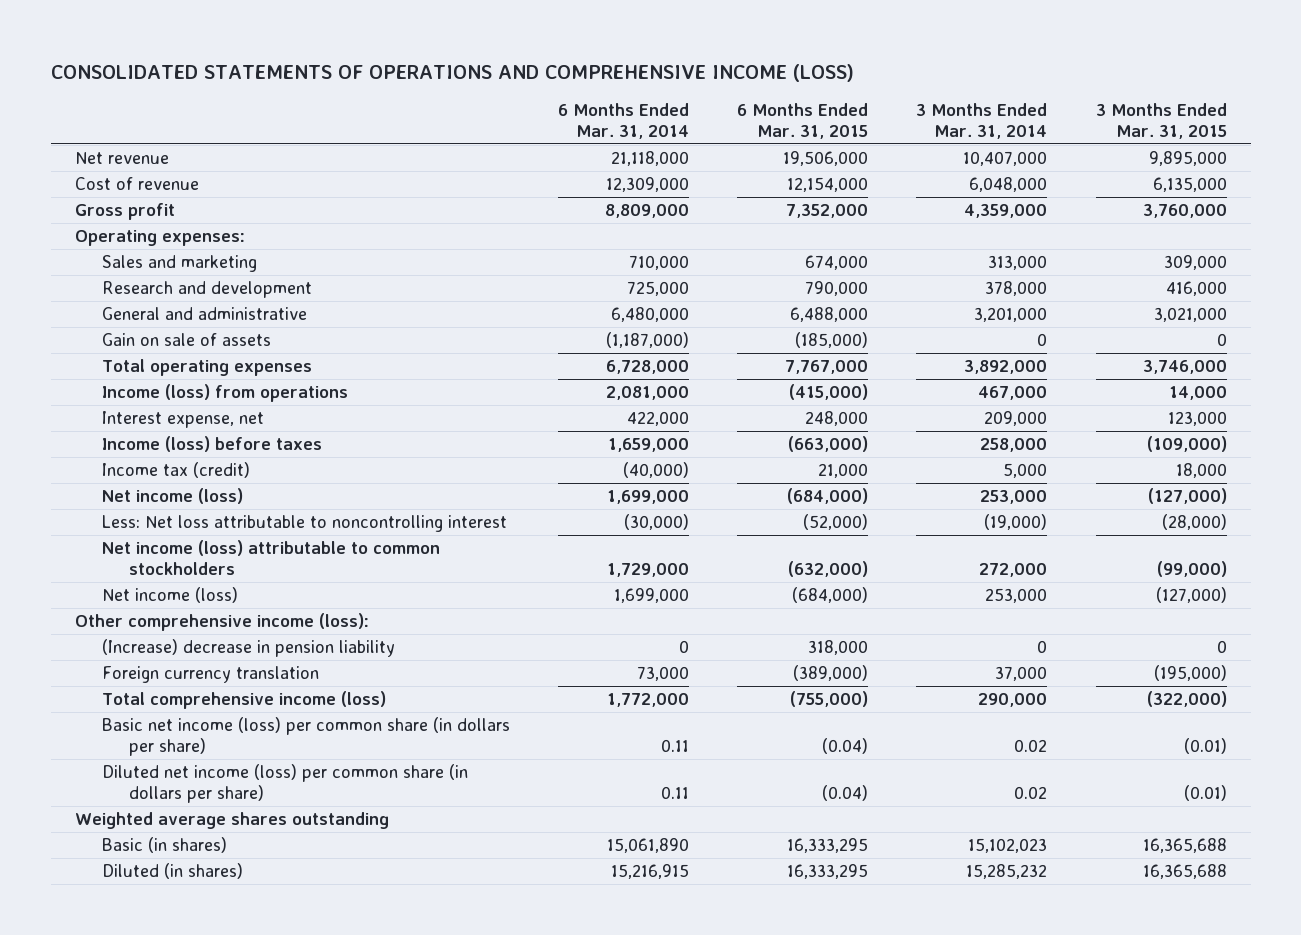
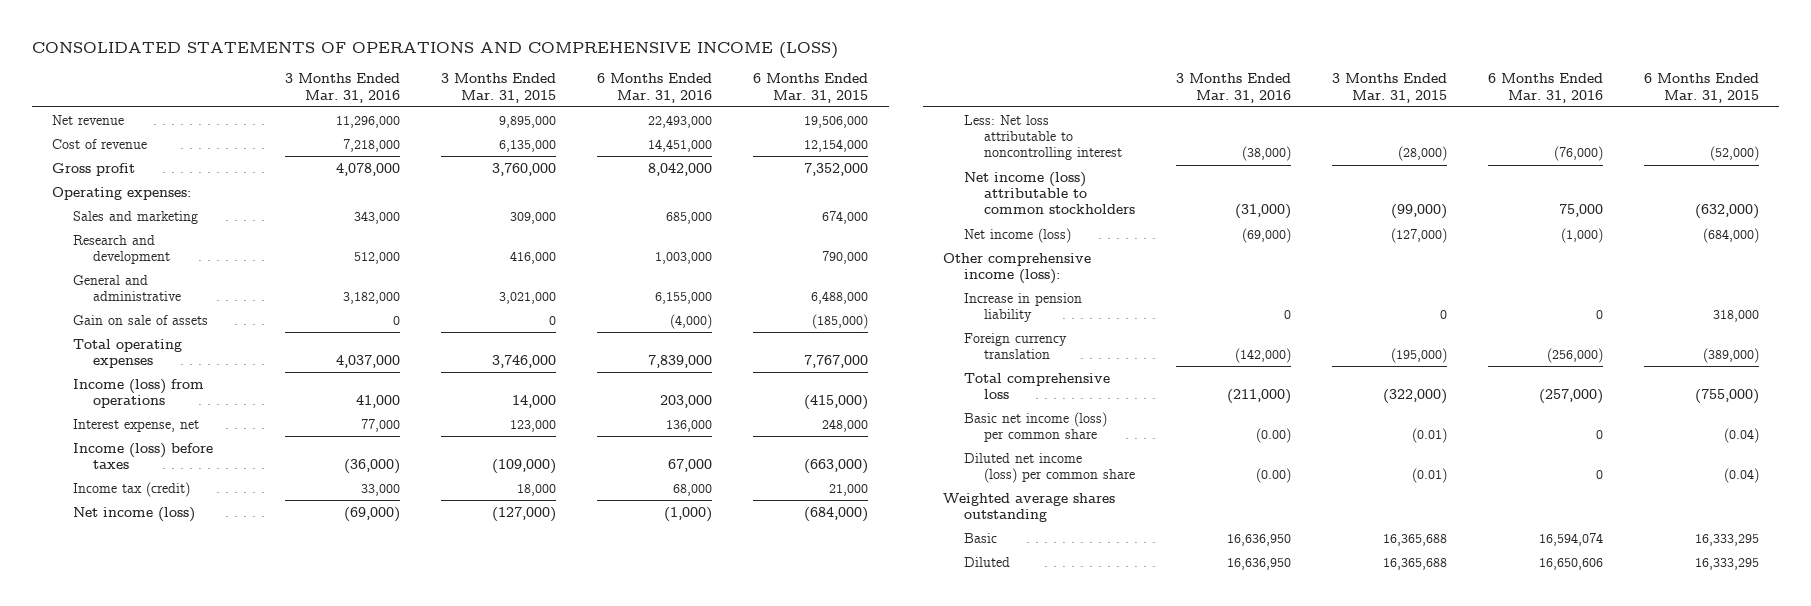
- | 6 Months Ended Mar. 31, 2014 | 6 Months Ended Mar. 31, 2015 | 3 Months Ended Mar. 31, 2014 | 3 Months Ended Mar. 31, 2015
+ | 3 Months Ended Mar. 31, 2016 | 3 Months Ended Mar. 31, 2015 | 6 Months Ended Mar. 31, 2016 | 6 Months Ended Mar. 31, 2015
- (Increase) decrease in pension liability | 0 | 318,000 | 0 | 0
+ Increase in pension liability | 0 | 0 | 0 | 318,000
- Total comprehensive income (loss) | 1,772,000 | (755,000) | 290,000 | (322,000)
- Basic net income (loss) per common share (in dollars per share) | 0.11 | (0.04) | 0.02 | (0.01)
- Diluted net income (loss) per common share (in dollars per share) | 0.11 | (0.04) | 0.02 | (0.01)
+ Total comprehensive loss | (211,000) | (322,000) | (257,000) | (755,000)
+ Basic net income (loss) per common share | (0.00) | (0.01) | 0 | (0.04)
+ Diluted net income (loss) per common share | (0.00) | (0.01) | 0 | (0.04)
- Basic (in shares) | 15,061,890 | 16,333,295 | 15,102,023 | 16,365,688
- Diluted (in shares) | 15,216,915 | 16,333,295 | 15,285,232 | 16,365,688
+ Basic | 16,636,950 | 16,365,688 | 16,594,074 | 16,333,295
+ Diluted | 16,636,950 | 16,365,688 | 16,650,606 | 16,333,295

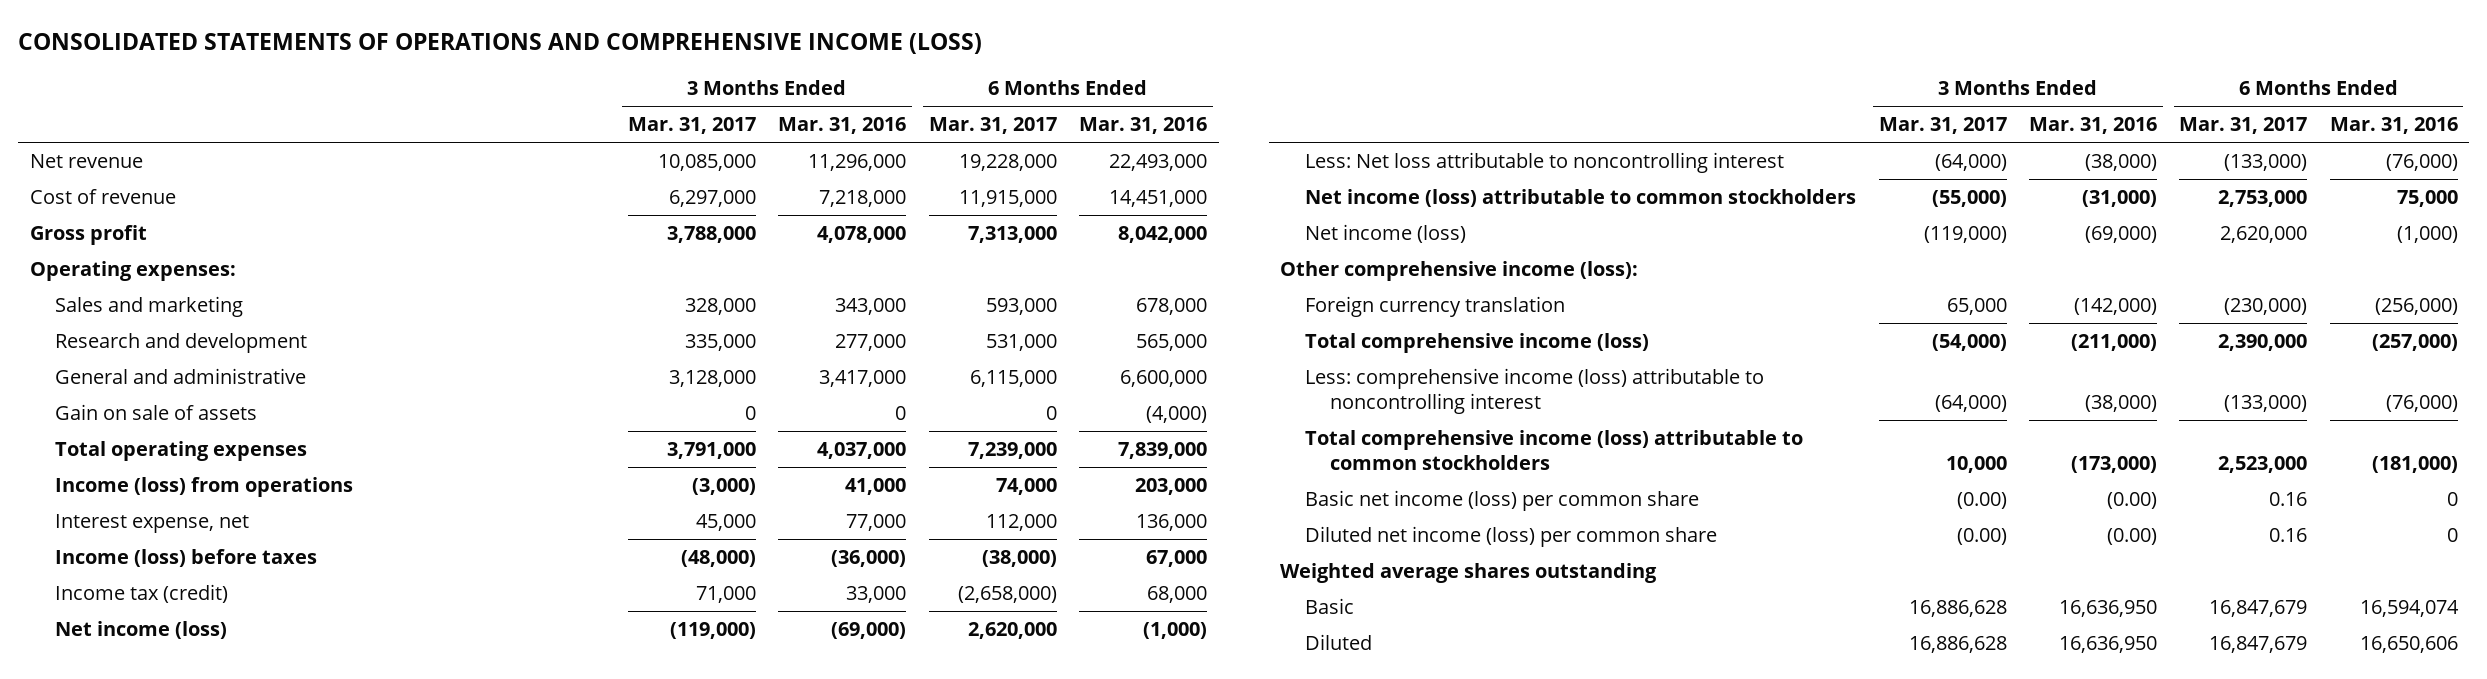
- | 3 Months Ended Mar. 31, 2016 | 3 Months Ended Mar. 31, 2015 | 6 Months Ended Mar. 31, 2016 | 6 Months Ended Mar. 31, 2015
+ | 3 Months Ended Mar. 31, 2017 | 3 Months Ended Mar. 31, 2016 | 6 Months Ended Mar. 31, 2017 | 6 Months Ended Mar. 31, 2016
- Sales and marketing | 343,000 | 309,000 | 685,000 | 674,000
- Research and development | 512,000 | 416,000 | 1,003,000 | 790,000
- General and administrative | 3,182,000 | 3,021,000 | 6,155,000 | 6,488,000
+ Sales and marketing | 328,000 | 343,000 | 593,000 | 678,000
+ Research and development | 335,000 | 277,000 | 531,000 | 565,000
+ General and administrative | 3,128,000 | 3,417,000 | 6,115,000 | 6,600,000
- Increase in pension liability | 0 | 0 | 0 | 318,000
- Total comprehensive loss | (211,000) | (322,000) | (257,000) | (755,000)
+ Total comprehensive income (loss) | (54,000) | (211,000) | 2,390,000 | (257,000)
+ Less: comprehensive income (loss) attributable to noncontrolling interest | (64,000) | (38,000) | (133,000) | (76,000)
+ Total comprehensive income (loss) attributable to common stockholders | 10,000 | (173,000) | 2,523,000 | (181,000)

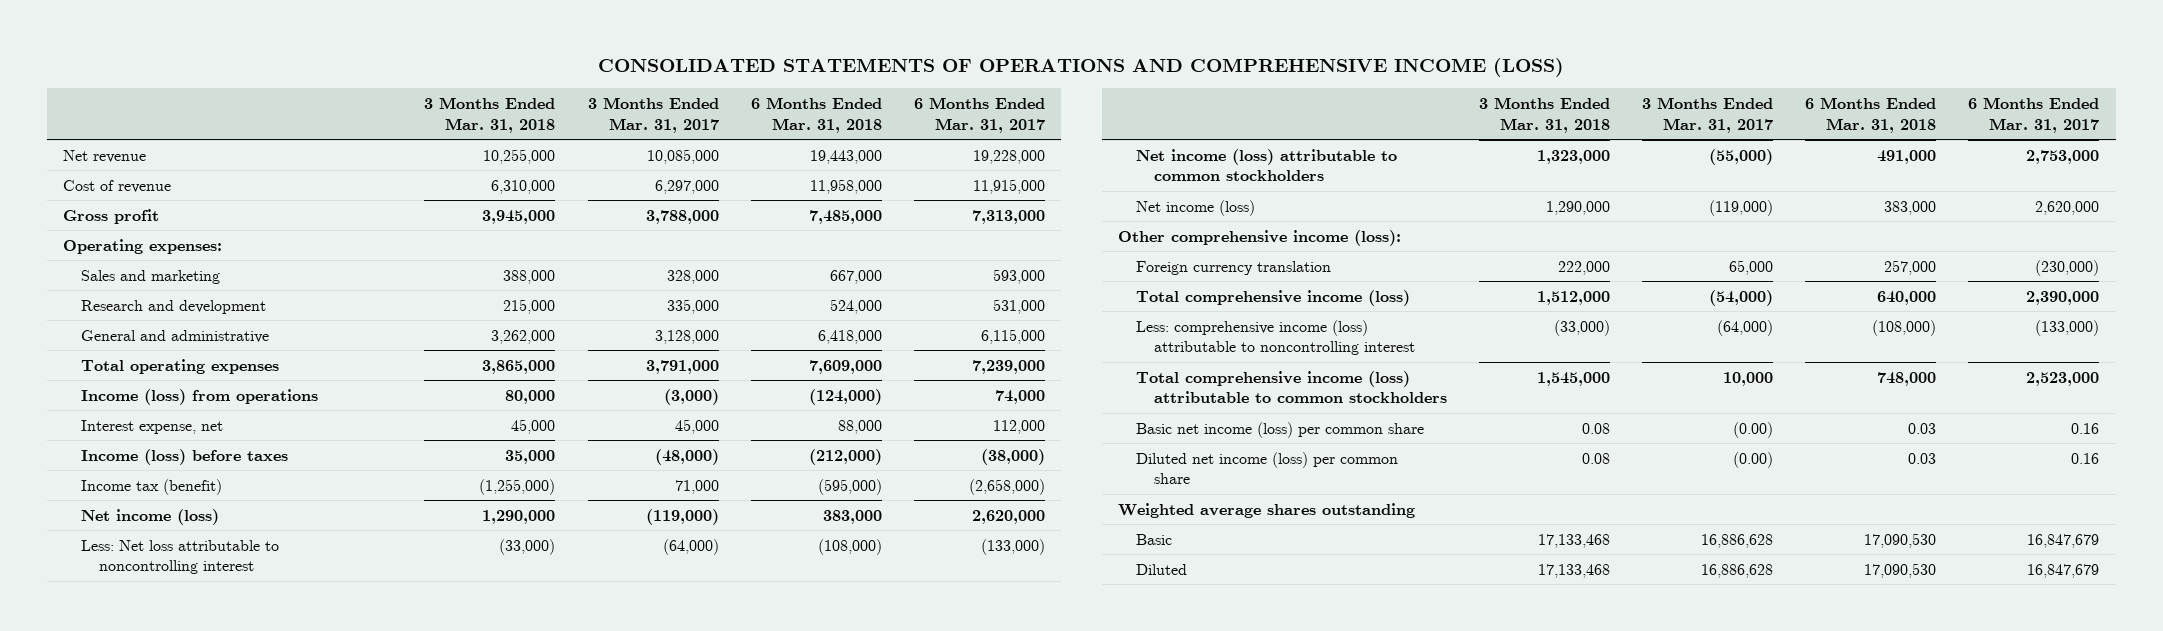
- | 3 Months Ended Mar. 31, 2017 | 3 Months Ended Mar. 31, 2016 | 6 Months Ended Mar. 31, 2017 | 6 Months Ended Mar. 31, 2016
+ | 3 Months Ended Mar. 31, 2018 | 3 Months Ended Mar. 31, 2017 | 6 Months Ended Mar. 31, 2018 | 6 Months Ended Mar. 31, 2017
- Gain on sale of assets | 0 | 0 | 0 | (4,000)
- Income tax (credit) | 71,000 | 33,000 | (2,658,000) | 68,000
+ Income tax (benefit) | (1,255,000) | 71,000 | (595,000) | (2,658,000)

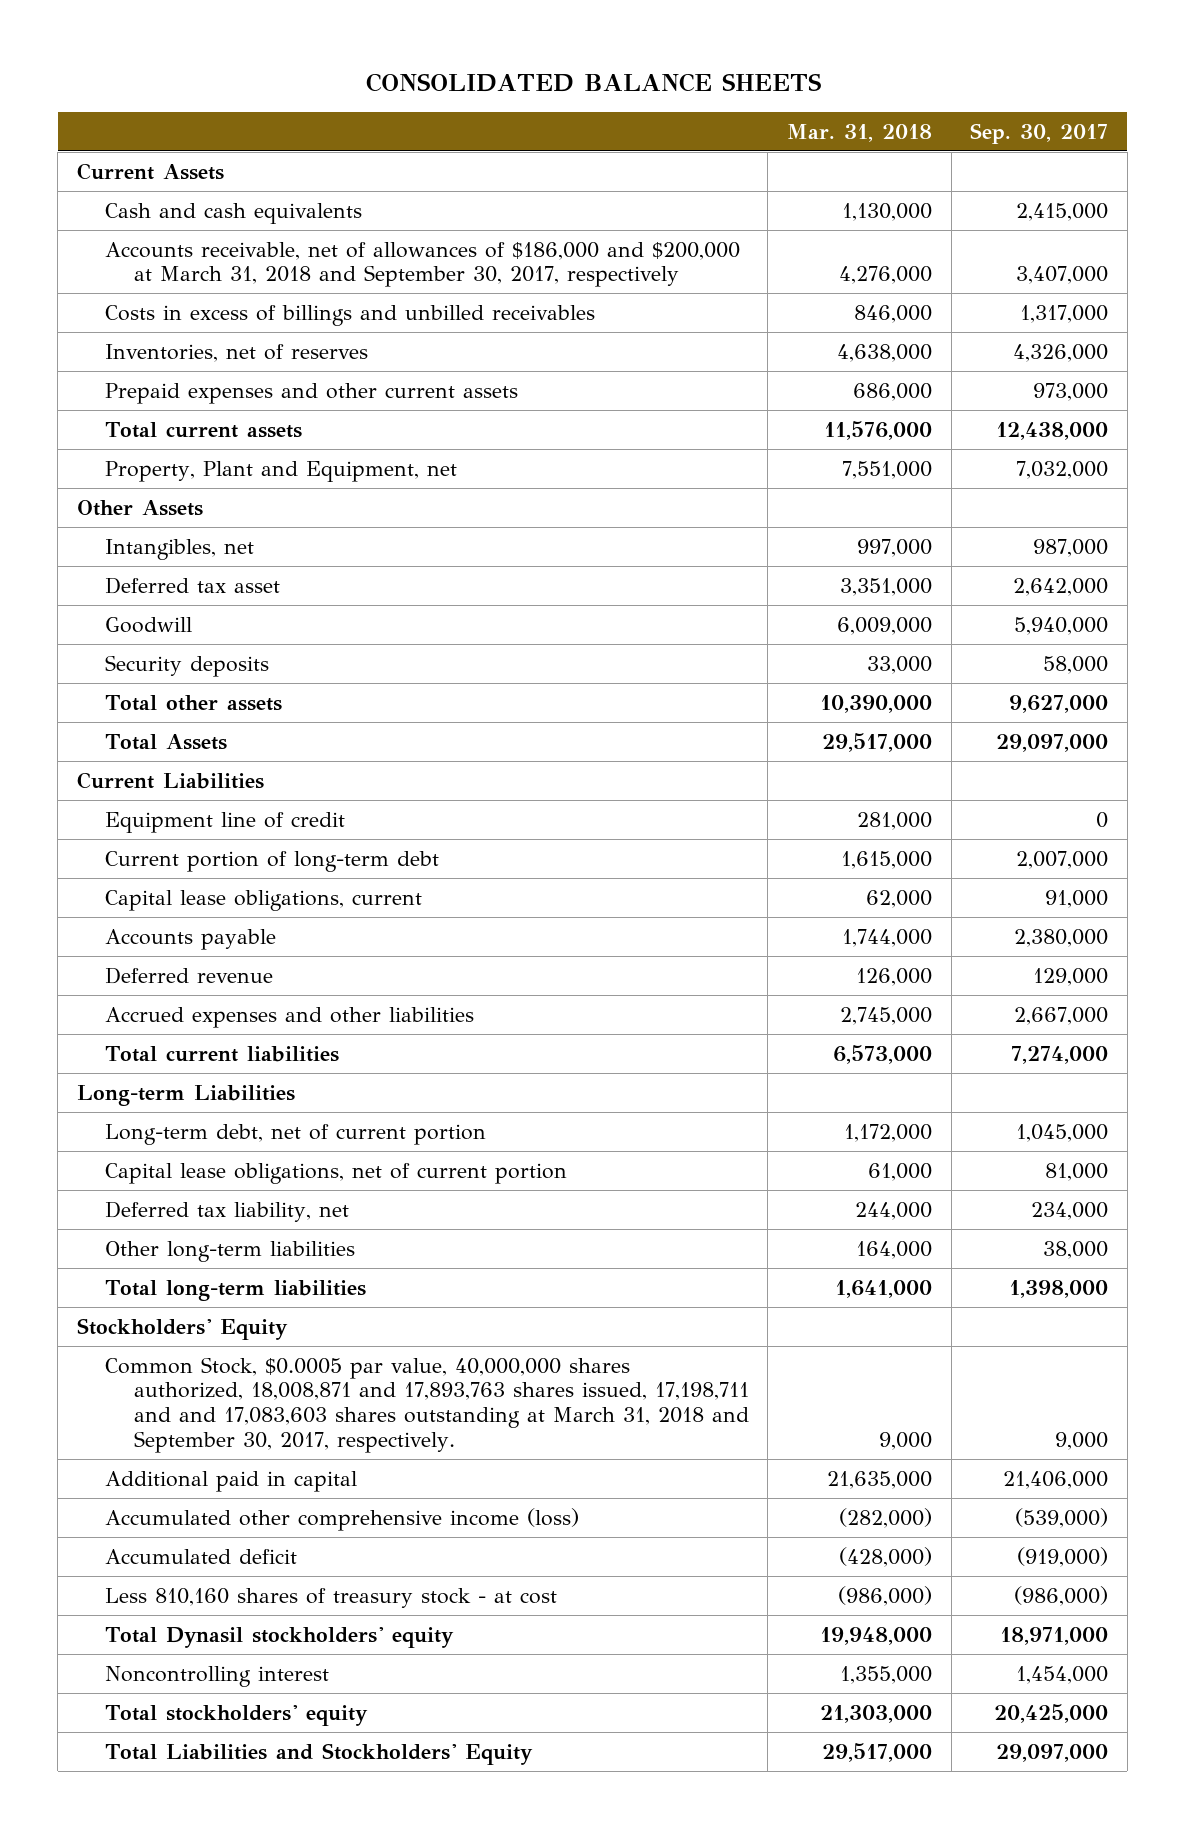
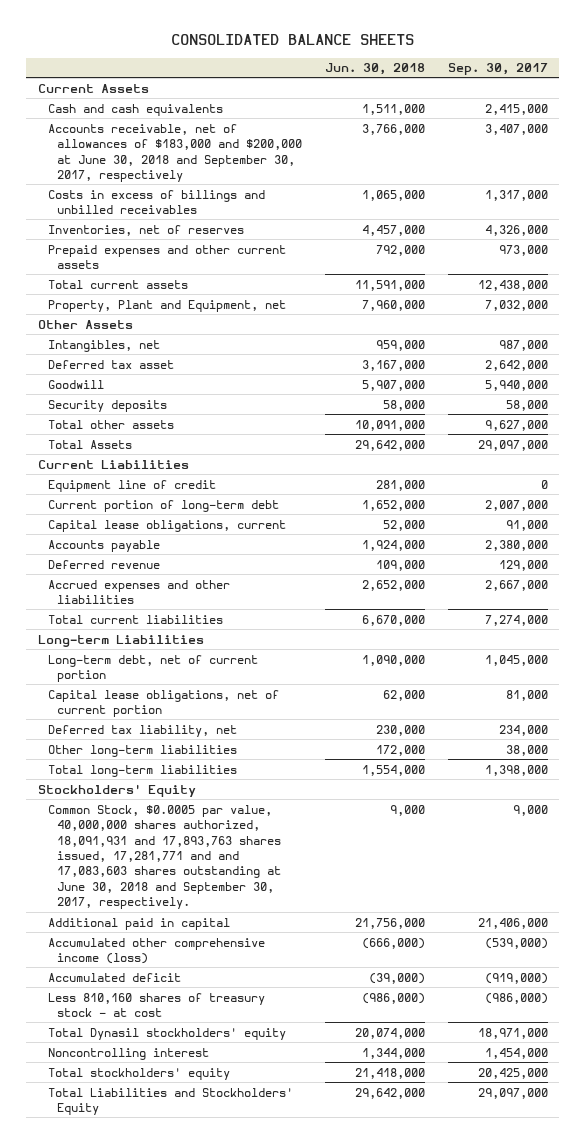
- | Mar. 31, 2018 | Sep. 30, 2017
+ | Jun. 30, 2018 | Sep. 30, 2017
- Accounts receivable, net of allowances of $186,000 and $200,000 at March 31, 2018 and September 30, 2017, respectively | 4,276,000 | 3,407,000
+ Accounts receivable, net of allowances of $183,000 and $200,000 at June 30, 2018 and September 30, 2017, respectively | 3,766,000 | 3,407,000
- Common Stock, $0.0005 par value, 40,000,000 shares authorized, 18,008,871 and 17,893,763 shares issued, 17,198,711 and and 17,083,603 shares outstanding at March 31, 2018 and September 30, 2017, respectively. | 9,000 | 9,000
+ Common Stock, $0.0005 par value, 40,000,000 shares authorized, 18,091,931 and 17,893,763 shares issued, 17,281,771 and and 17,083,603 shares outstanding at June 30, 2018 and September 30, 2017, respectively. | 9,000 | 9,000

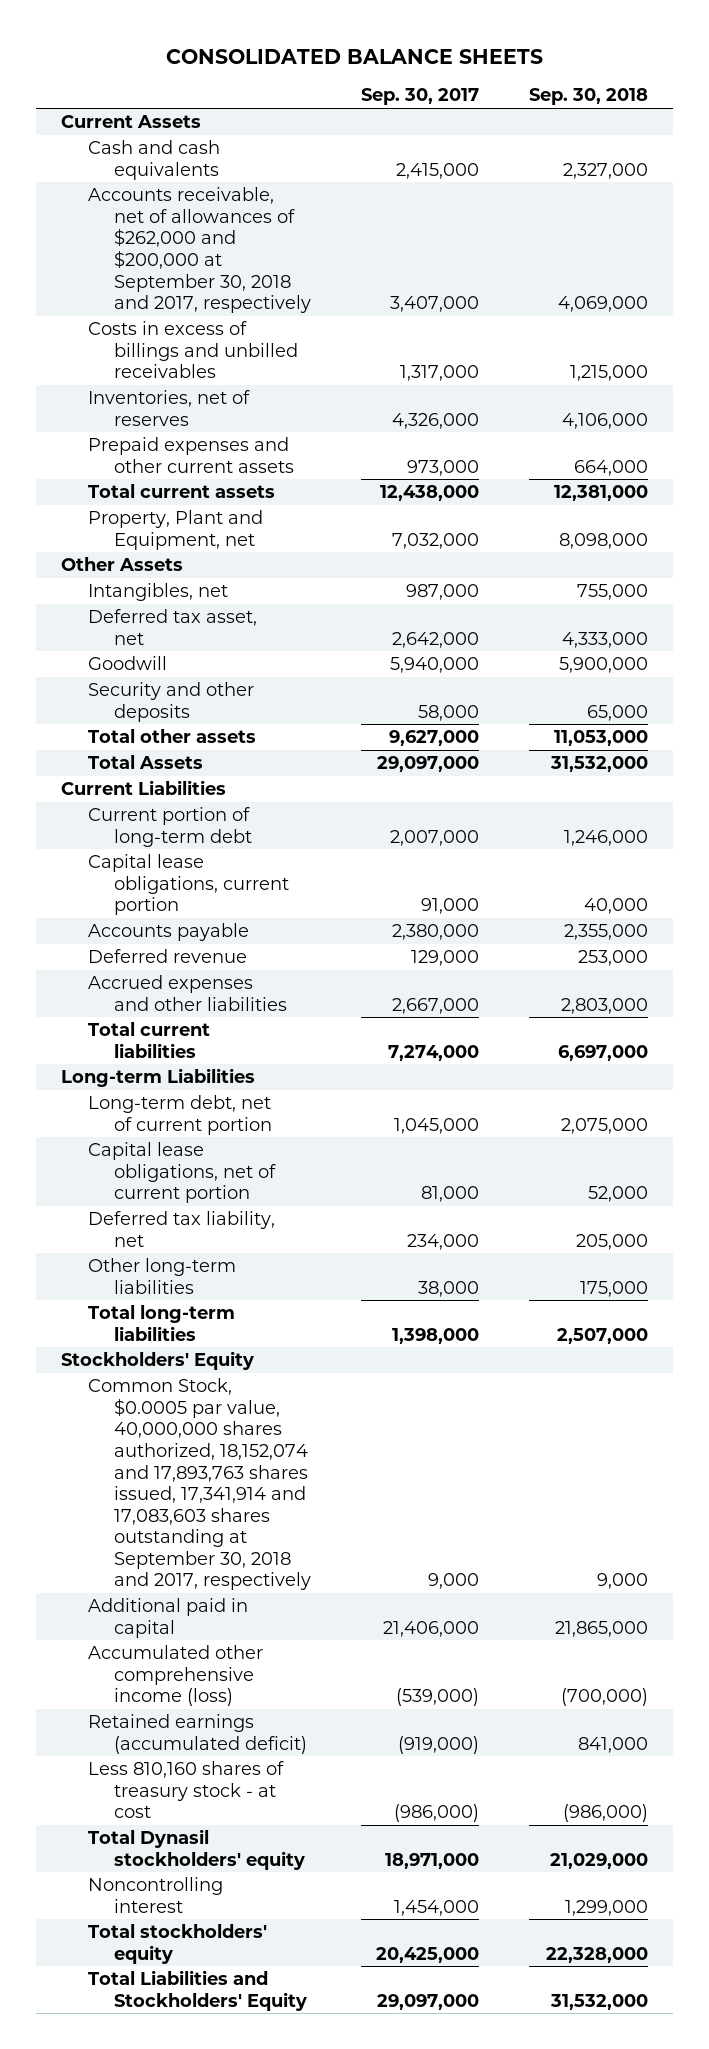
- | Jun. 30, 2018 | Sep. 30, 2017
+ | Sep. 30, 2017 | Sep. 30, 2018
- Accounts receivable, net of allowances of $183,000 and $200,000 at June 30, 2018 and September 30, 2017, respectively | 3,766,000 | 3,407,000
+ Accounts receivable, net of allowances of $262,000 and $200,000 at September 30, 2018 and 2017, respectively | 3,407,000 | 4,069,000
- Deferred tax asset | 3,167,000 | 2,642,000
+ Deferred tax asset, net | 2,642,000 | 4,333,000
- Security deposits | 58,000 | 58,000
+ Security and other deposits | 58,000 | 65,000
- Equipment line of credit | 281,000 | 0
- Capital lease obligations, current | 52,000 | 91,000
+ Capital lease obligations, current portion | 91,000 | 40,000
- Common Stock, $0.0005 par value, 40,000,000 shares authorized, 18,091,931 and 17,893,763 shares issued, 17,281,771 and and 17,083,603 shares outstanding at June 30, 2018 and September 30, 2017, respectively. | 9,000 | 9,000
+ Common Stock, $0.0005 par value, 40,000,000 shares authorized, 18,152,074 and 17,893,763 shares issued, 17,341,914 and 17,083,603 shares outstanding at September 30, 2018 and 2017, respectively | 9,000 | 9,000
- Accumulated deficit | (39,000) | (919,000)
+ Retained earnings (accumulated deficit) | (919,000) | 841,000

